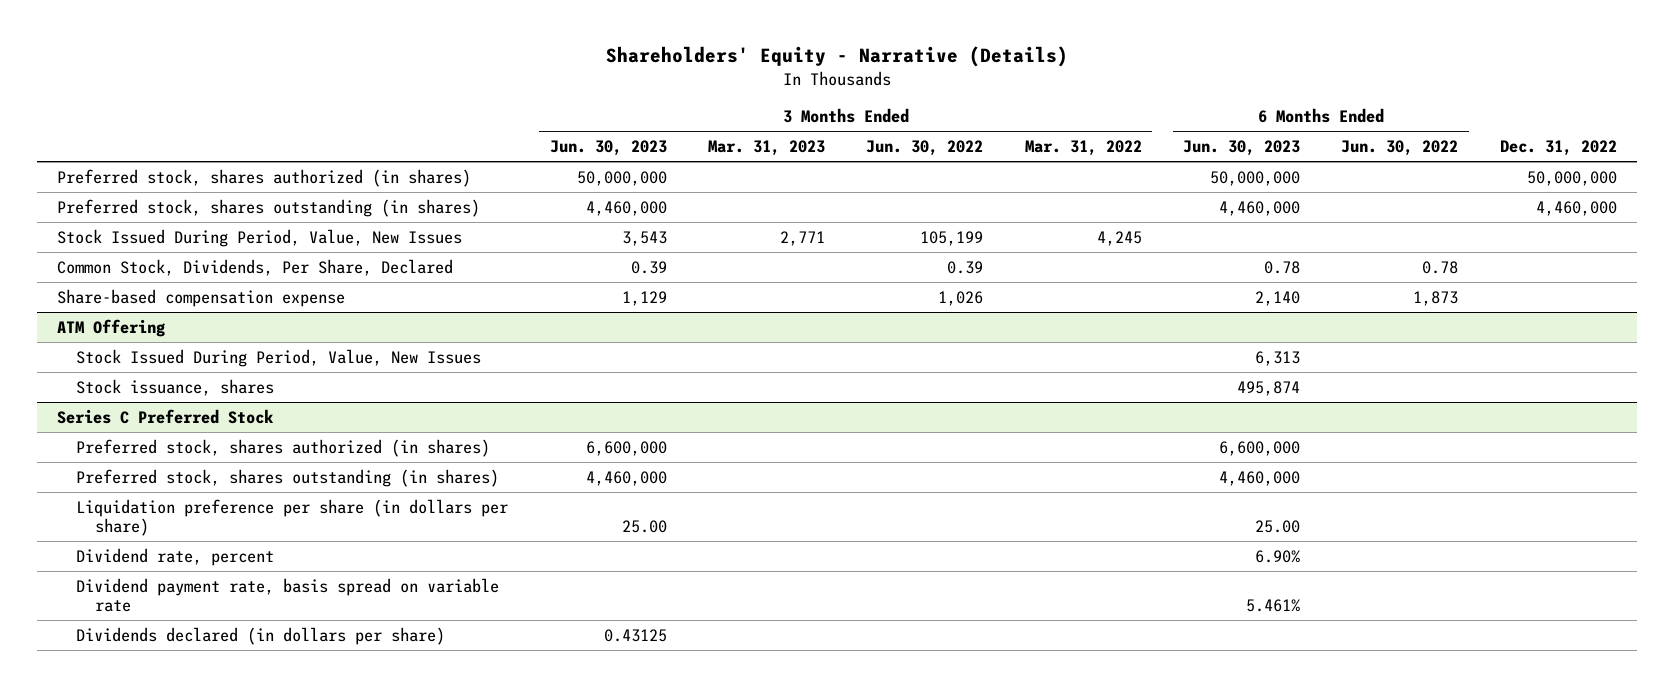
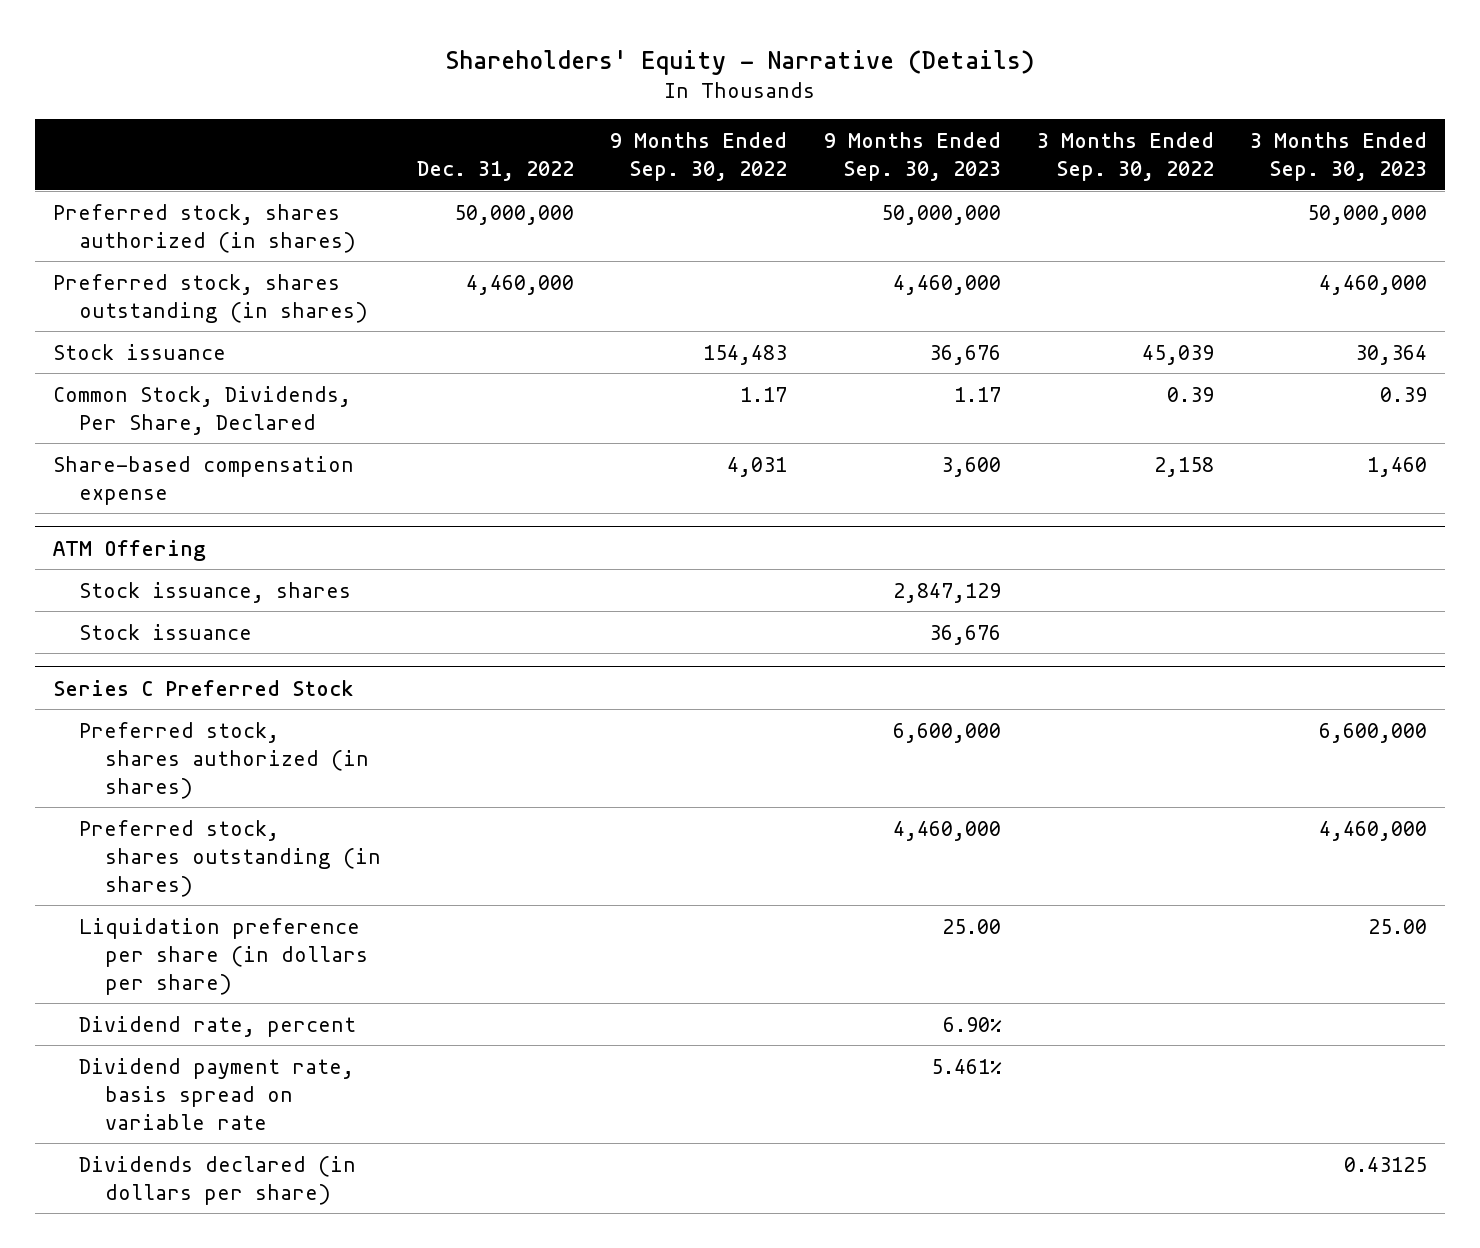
- | 3 Months Ended Jun. 30, 2023 | 3 Months Ended Mar. 31, 2023 | 3 Months Ended Jun. 30, 2022 | 3 Months Ended Mar. 31, 2022 | 6 Months Ended Jun. 30, 2023 | 6 Months Ended Jun. 30, 2022 | Dec. 31, 2022
+ | Dec. 31, 2022 | 9 Months Ended Sep. 30, 2022 | 9 Months Ended Sep. 30, 2023 | 3 Months Ended Sep. 30, 2022 | 3 Months Ended Sep. 30, 2023
- Stock Issued During Period, Value, New Issues | 3,543 | 2,771 | 105,199 | 4,245 | | |
+ Stock issuance | | 154,483 | 36,676 | 45,039 | 30,364
@ ATM Offering
- Stock Issued During Period, Value, New Issues | | | | | 6,313 | |
+ Stock issuance | | | 36,676 | |

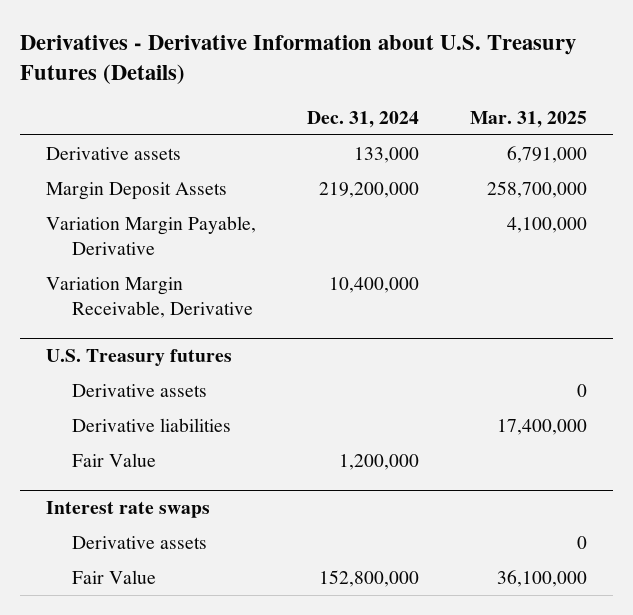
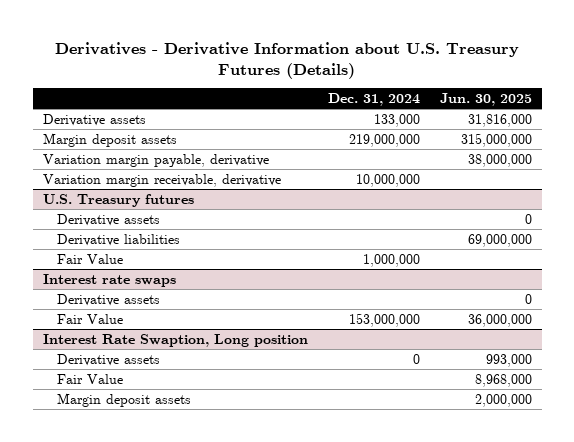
- | Dec. 31, 2024 | Mar. 31, 2025
+ | Dec. 31, 2024 | Jun. 30, 2025
- Margin Deposit Assets | 219,200,000 | 258,700,000
- Variation Margin Payable, Derivative | | 4,100,000
- Variation Margin Receivable, Derivative | 10,400,000 |
+ Margin deposit assets | 219,000,000 | 315,000,000
+ Variation margin payable, derivative | | 38,000,000
+ Variation margin receivable, derivative | 10,000,000 |
@ U.S. Treasury futures
- Fair Value | 1,200,000 |
+ Fair Value | 1,000,000 |
@ Interest rate swaps
- Fair Value | 152,800,000 | 36,100,000
+ Fair Value | 153,000,000 | 36,000,000
+ Interest Rate Swaption, Long position
+ Derivative assets | 0 | 993,000
+ Fair Value | | 8,968,000
+ Margin deposit assets | | 2,000,000

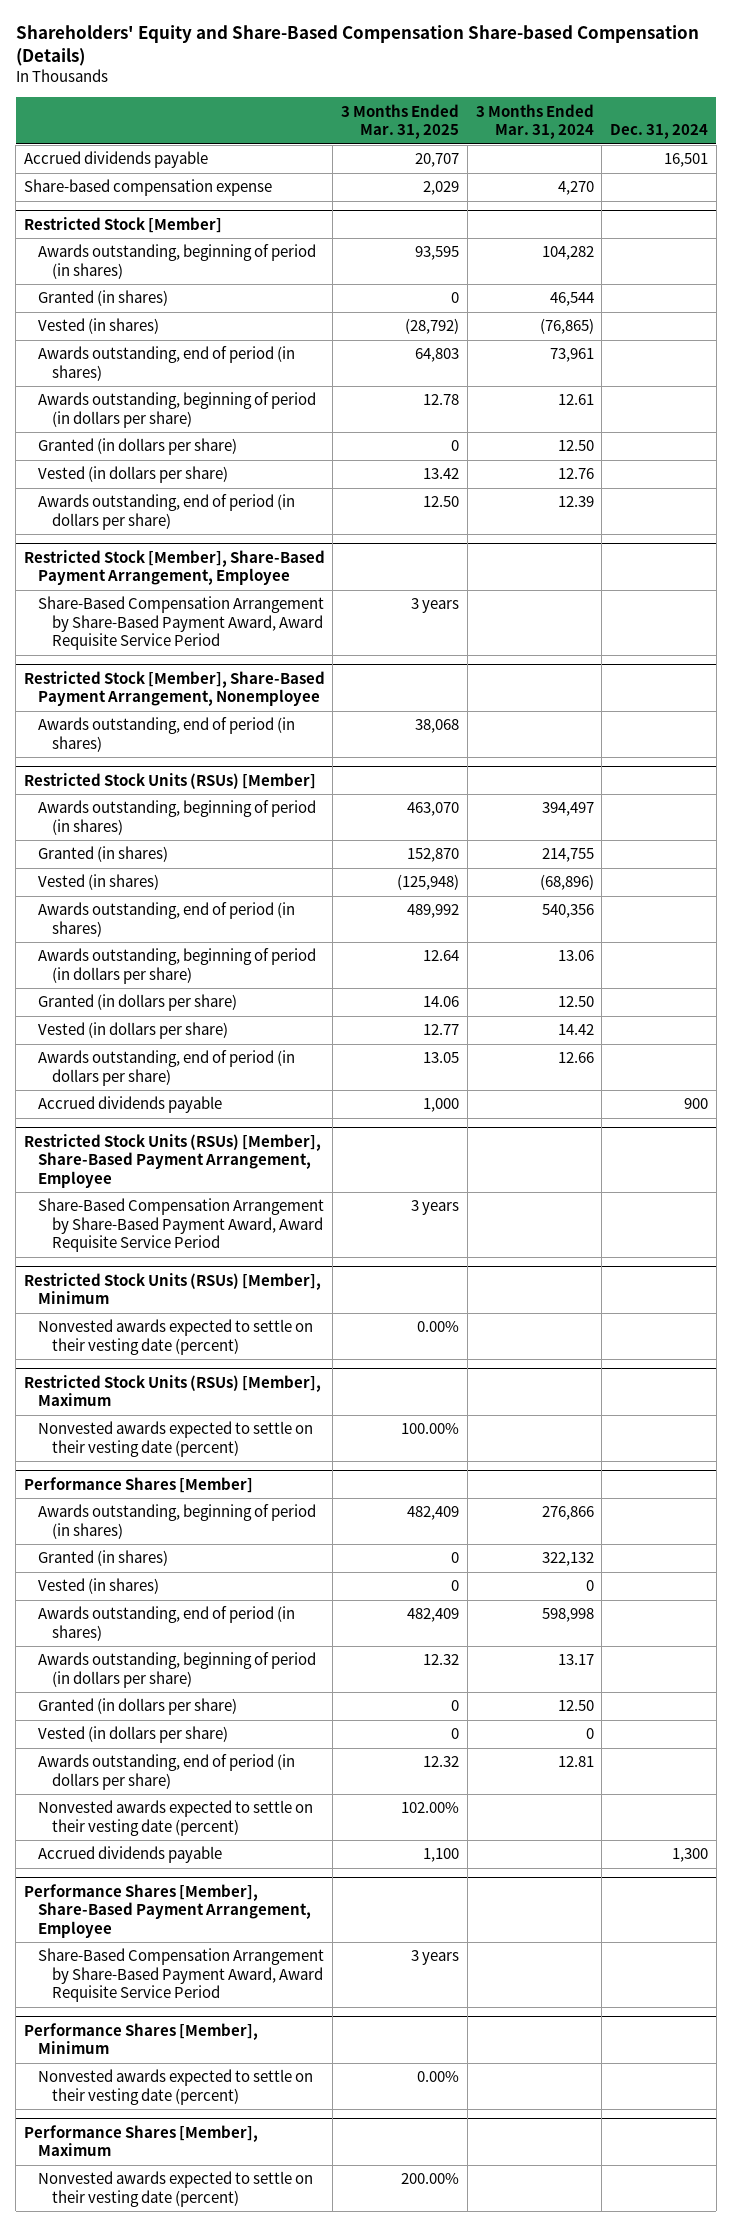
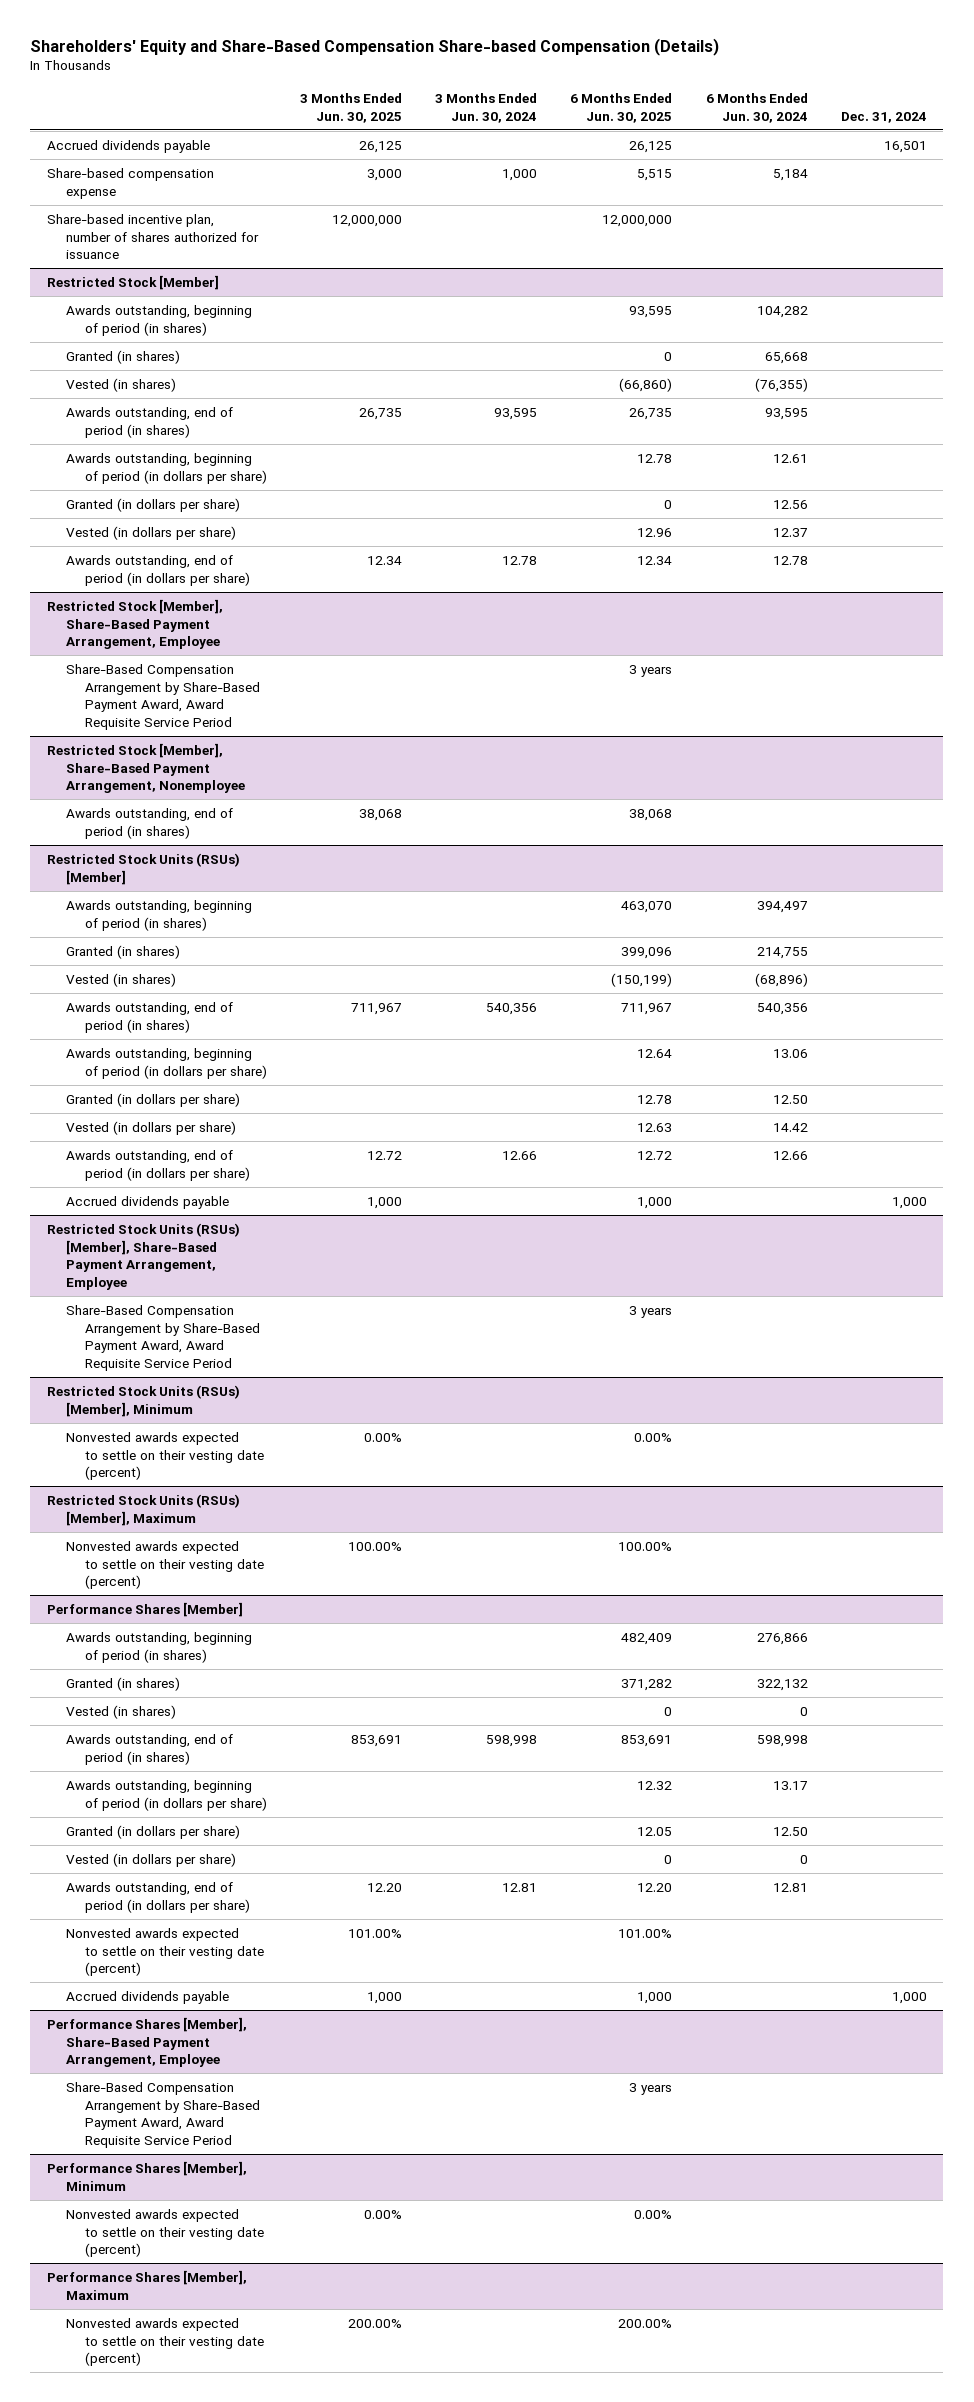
- | 3 Months Ended Mar. 31, 2025 | 3 Months Ended Mar. 31, 2024 | Dec. 31, 2024
+ | 3 Months Ended Jun. 30, 2025 | 3 Months Ended Jun. 30, 2024 | 6 Months Ended Jun. 30, 2025 | 6 Months Ended Jun. 30, 2024 | Dec. 31, 2024
+ Share-based incentive plan, number of shares authorized for issuance | 12,000,000 | | 12,000,000 | |
@ Restricted Stock Units (RSUs) [Member]
- Accrued dividends payable | 1,000 | | 900
+ Accrued dividends payable | 1,000 | | 1,000 | | 1,000
@ Performance Shares [Member]
- Accrued dividends payable | 1,100 | | 1,300
+ Accrued dividends payable | 1,000 | | 1,000 | | 1,000

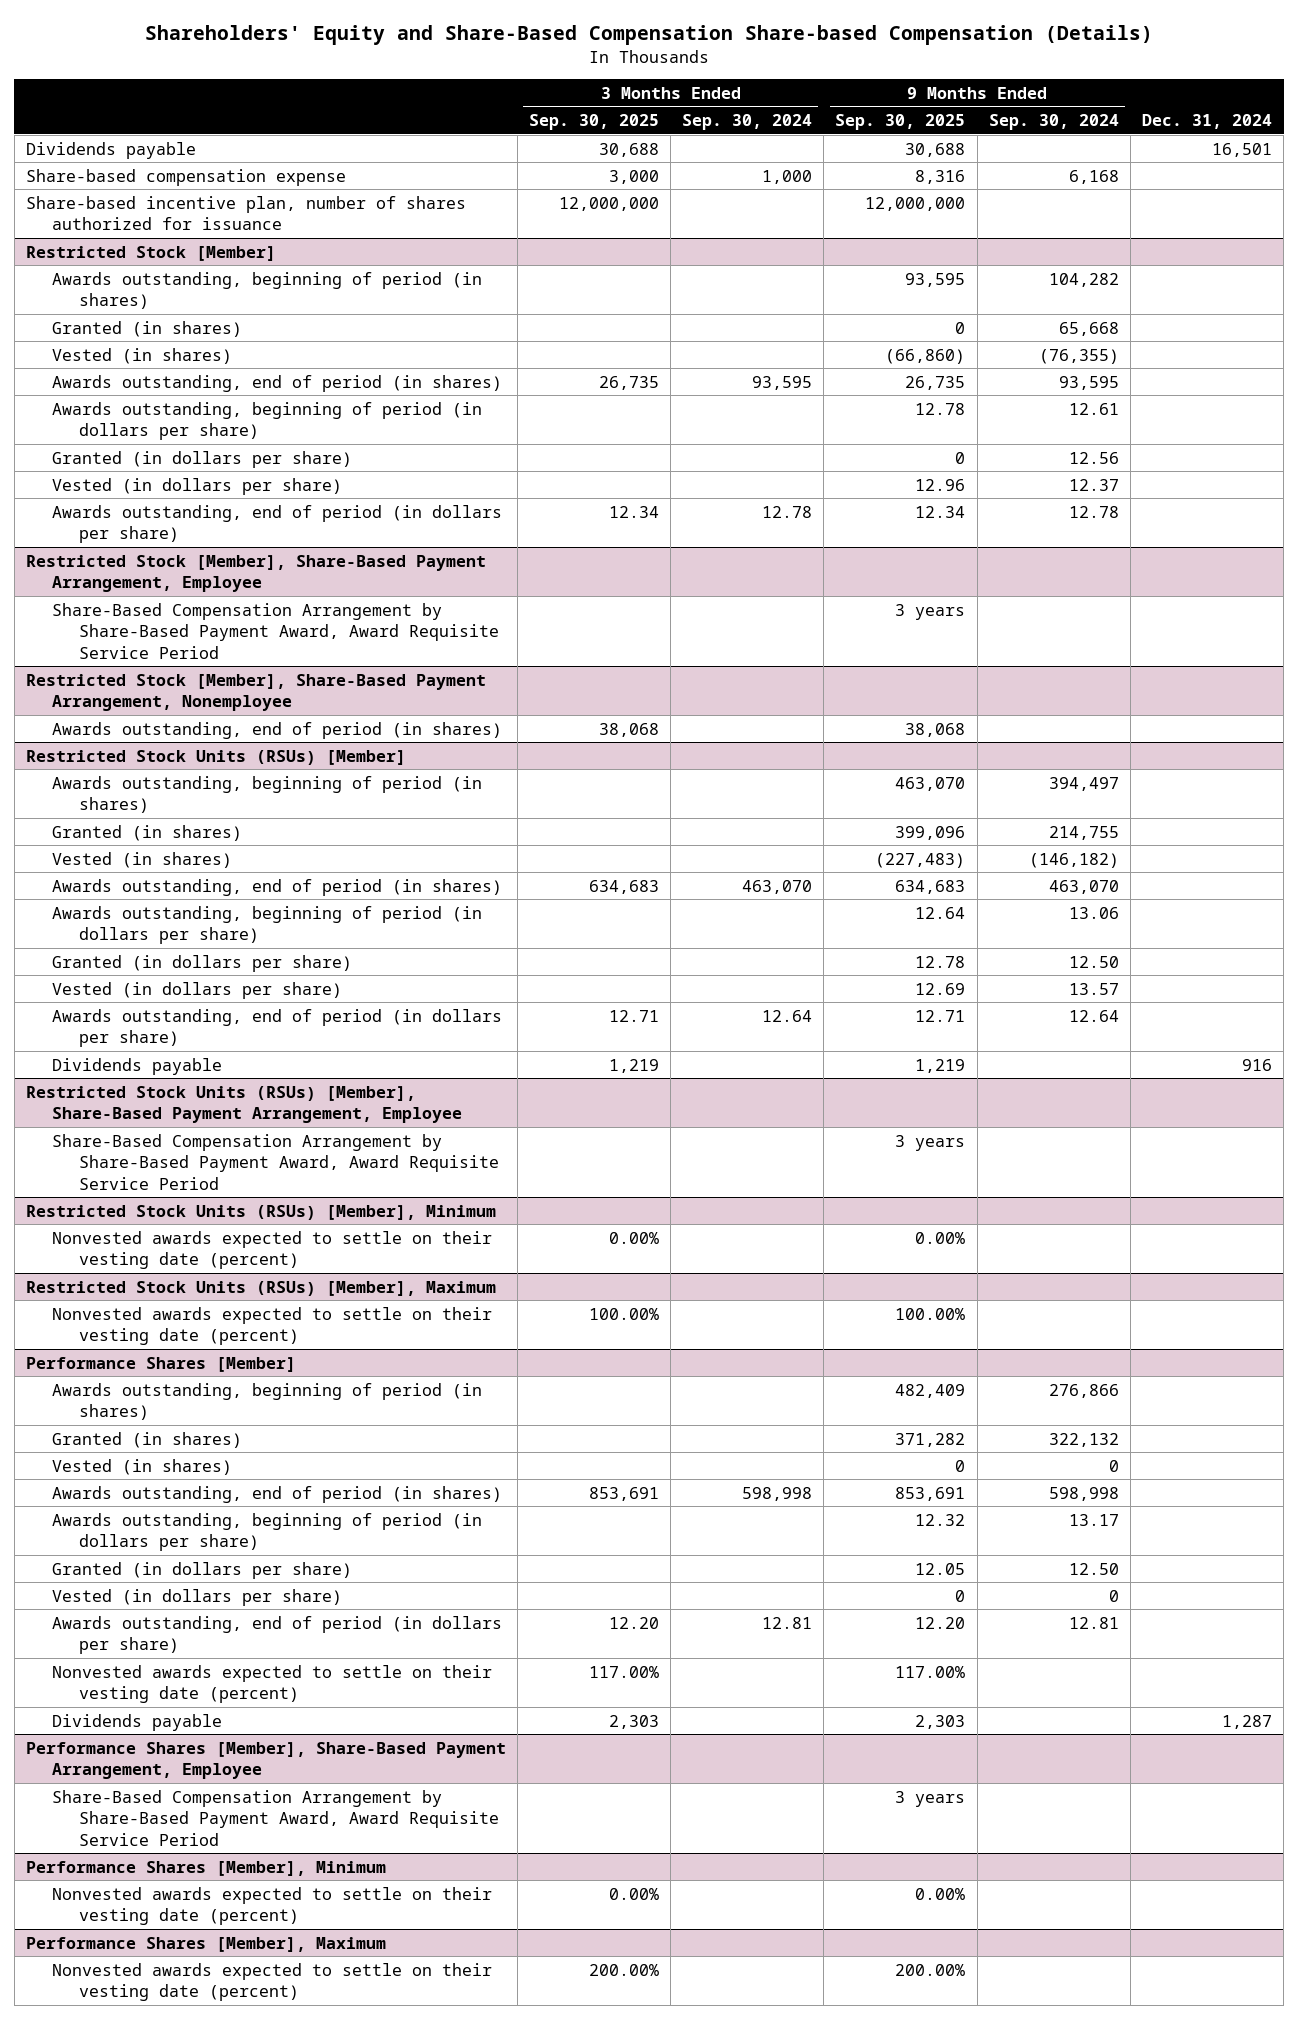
- | 3 Months Ended Jun. 30, 2025 | 3 Months Ended Jun. 30, 2024 | 6 Months Ended Jun. 30, 2025 | 6 Months Ended Jun. 30, 2024 | Dec. 31, 2024
+ | 3 Months Ended Sep. 30, 2025 | 3 Months Ended Sep. 30, 2024 | 9 Months Ended Sep. 30, 2025 | 9 Months Ended Sep. 30, 2024 | Dec. 31, 2024
- Accrued dividends payable | 26,125 | | 26,125 | | 16,501
+ Dividends payable | 30,688 | | 30,688 | | 16,501
@ Restricted Stock Units (RSUs) [Member]
- Accrued dividends payable | 1,000 | | 1,000 | | 1,000
+ Dividends payable | 1,219 | | 1,219 | | 916
@ Performance Shares [Member]
- Accrued dividends payable | 1,000 | | 1,000 | | 1,000
+ Dividends payable | 2,303 | | 2,303 | | 1,287

